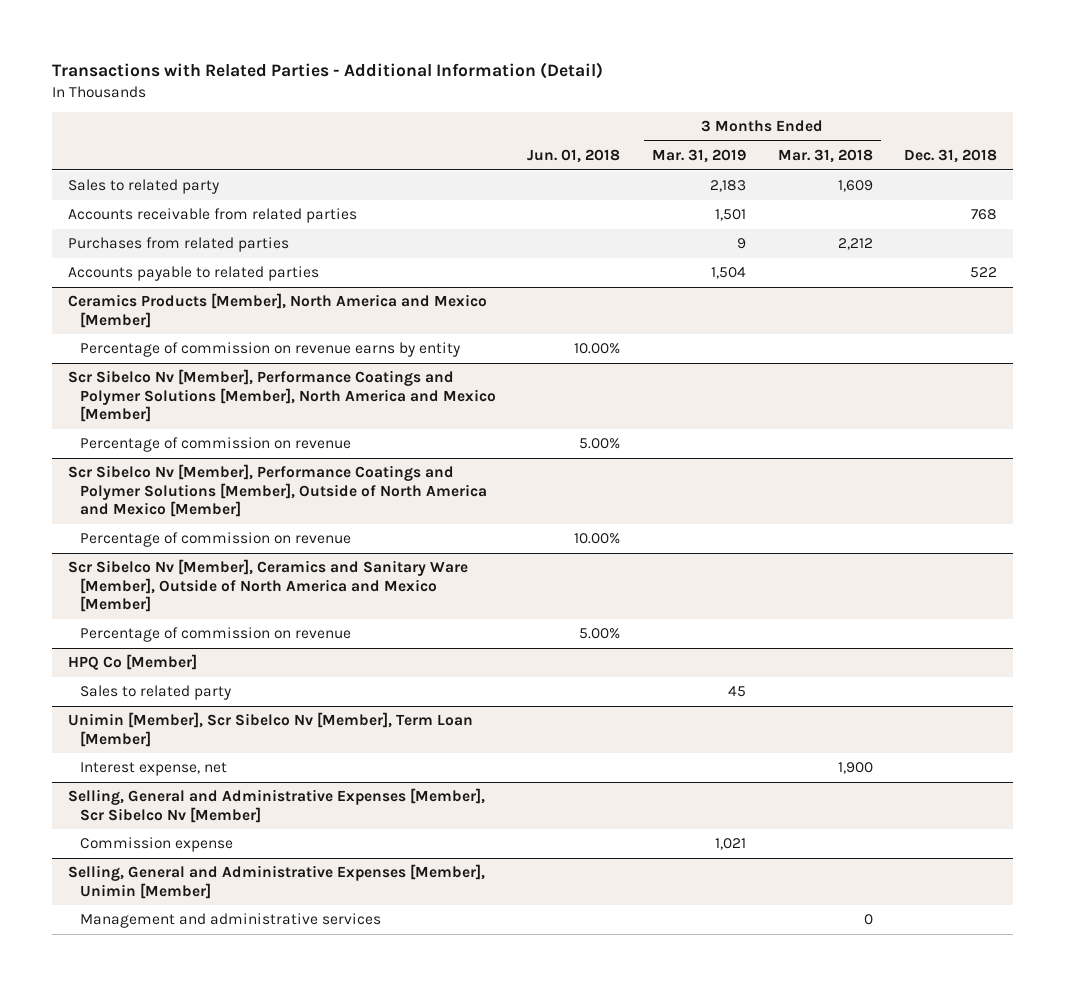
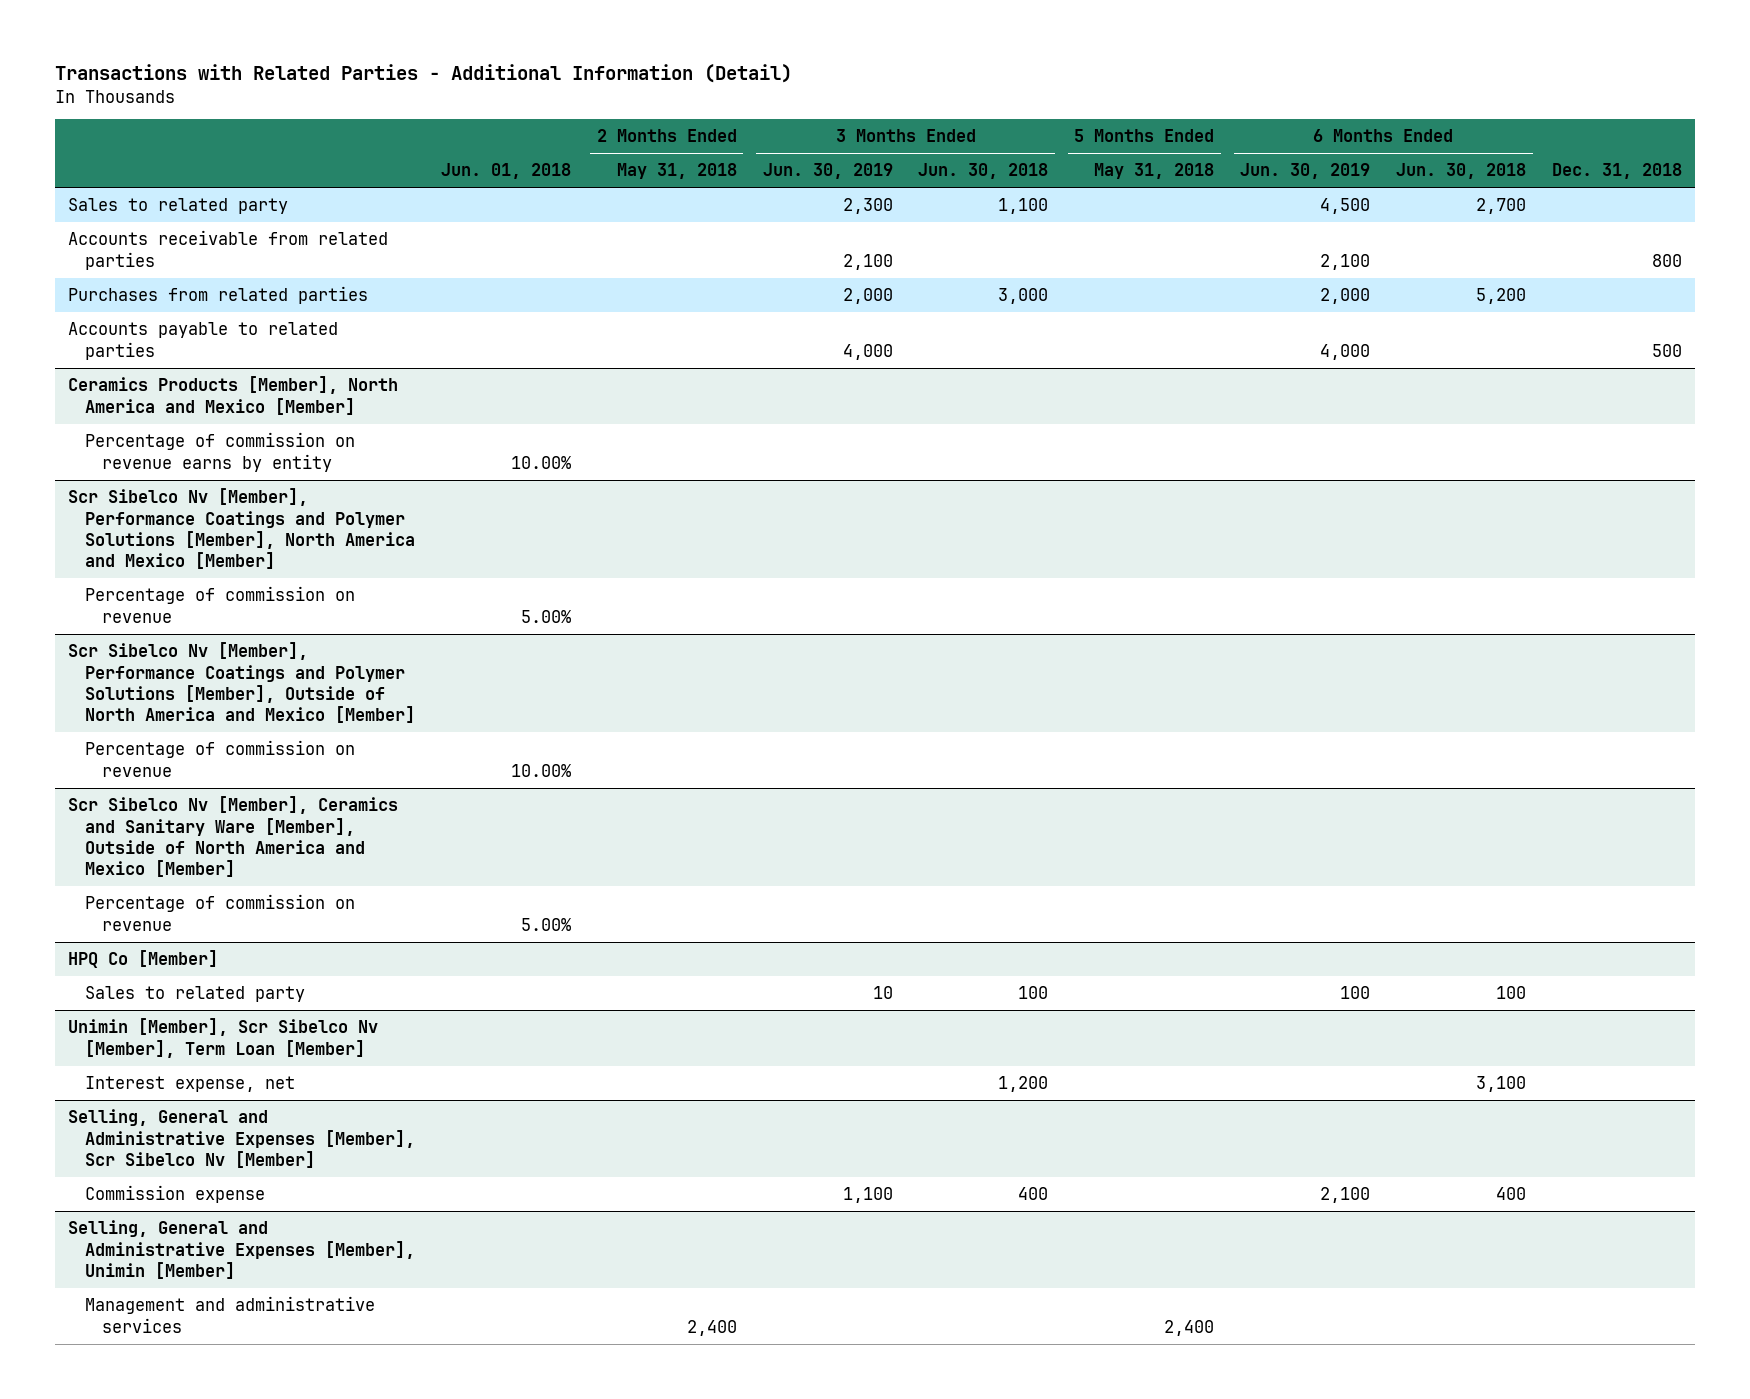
- | Jun. 01, 2018 | 3 Months Ended Mar. 31, 2019 | 3 Months Ended Mar. 31, 2018 | Dec. 31, 2018
+ | Jun. 01, 2018 | 2 Months Ended May 31, 2018 | 3 Months Ended Jun. 30, 2019 | 3 Months Ended Jun. 30, 2018 | 5 Months Ended May 31, 2018 | 6 Months Ended Jun. 30, 2019 | 6 Months Ended Jun. 30, 2018 | Dec. 31, 2018
- Accounts receivable from related parties | | 1,501 | | 768
+ Accounts receivable from related parties | | | 2,100 | | | 2,100 | | 800
- Accounts payable to related parties | | 1,504 | | 522
+ Accounts payable to related parties | | | 4,000 | | | 4,000 | | 500

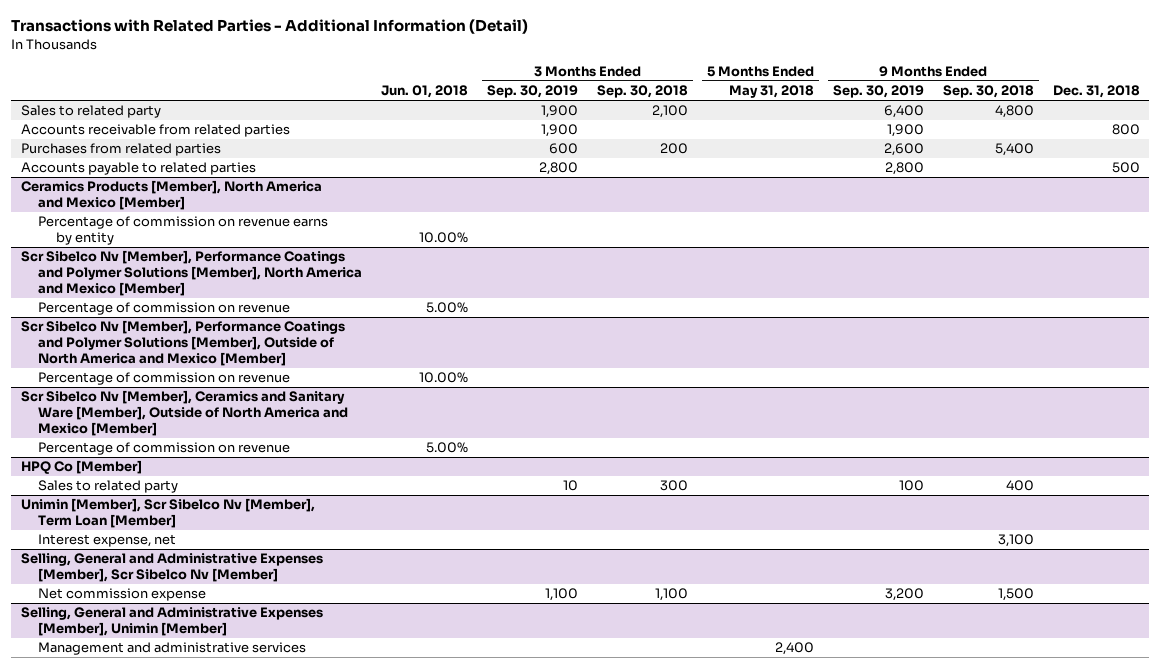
- | Jun. 01, 2018 | 2 Months Ended May 31, 2018 | 3 Months Ended Jun. 30, 2019 | 3 Months Ended Jun. 30, 2018 | 5 Months Ended May 31, 2018 | 6 Months Ended Jun. 30, 2019 | 6 Months Ended Jun. 30, 2018 | Dec. 31, 2018
+ | Jun. 01, 2018 | 3 Months Ended Sep. 30, 2019 | 3 Months Ended Sep. 30, 2018 | 5 Months Ended May 31, 2018 | 9 Months Ended Sep. 30, 2019 | 9 Months Ended Sep. 30, 2018 | Dec. 31, 2018
@ Selling, General and Administrative Expenses [Member], Scr Sibelco Nv [Member]
- Commission expense | | | 1,100 | 400 | | 2,100 | 400 |
+ Net commission expense | | 1,100 | 1,100 | | 3,200 | 1,500 |

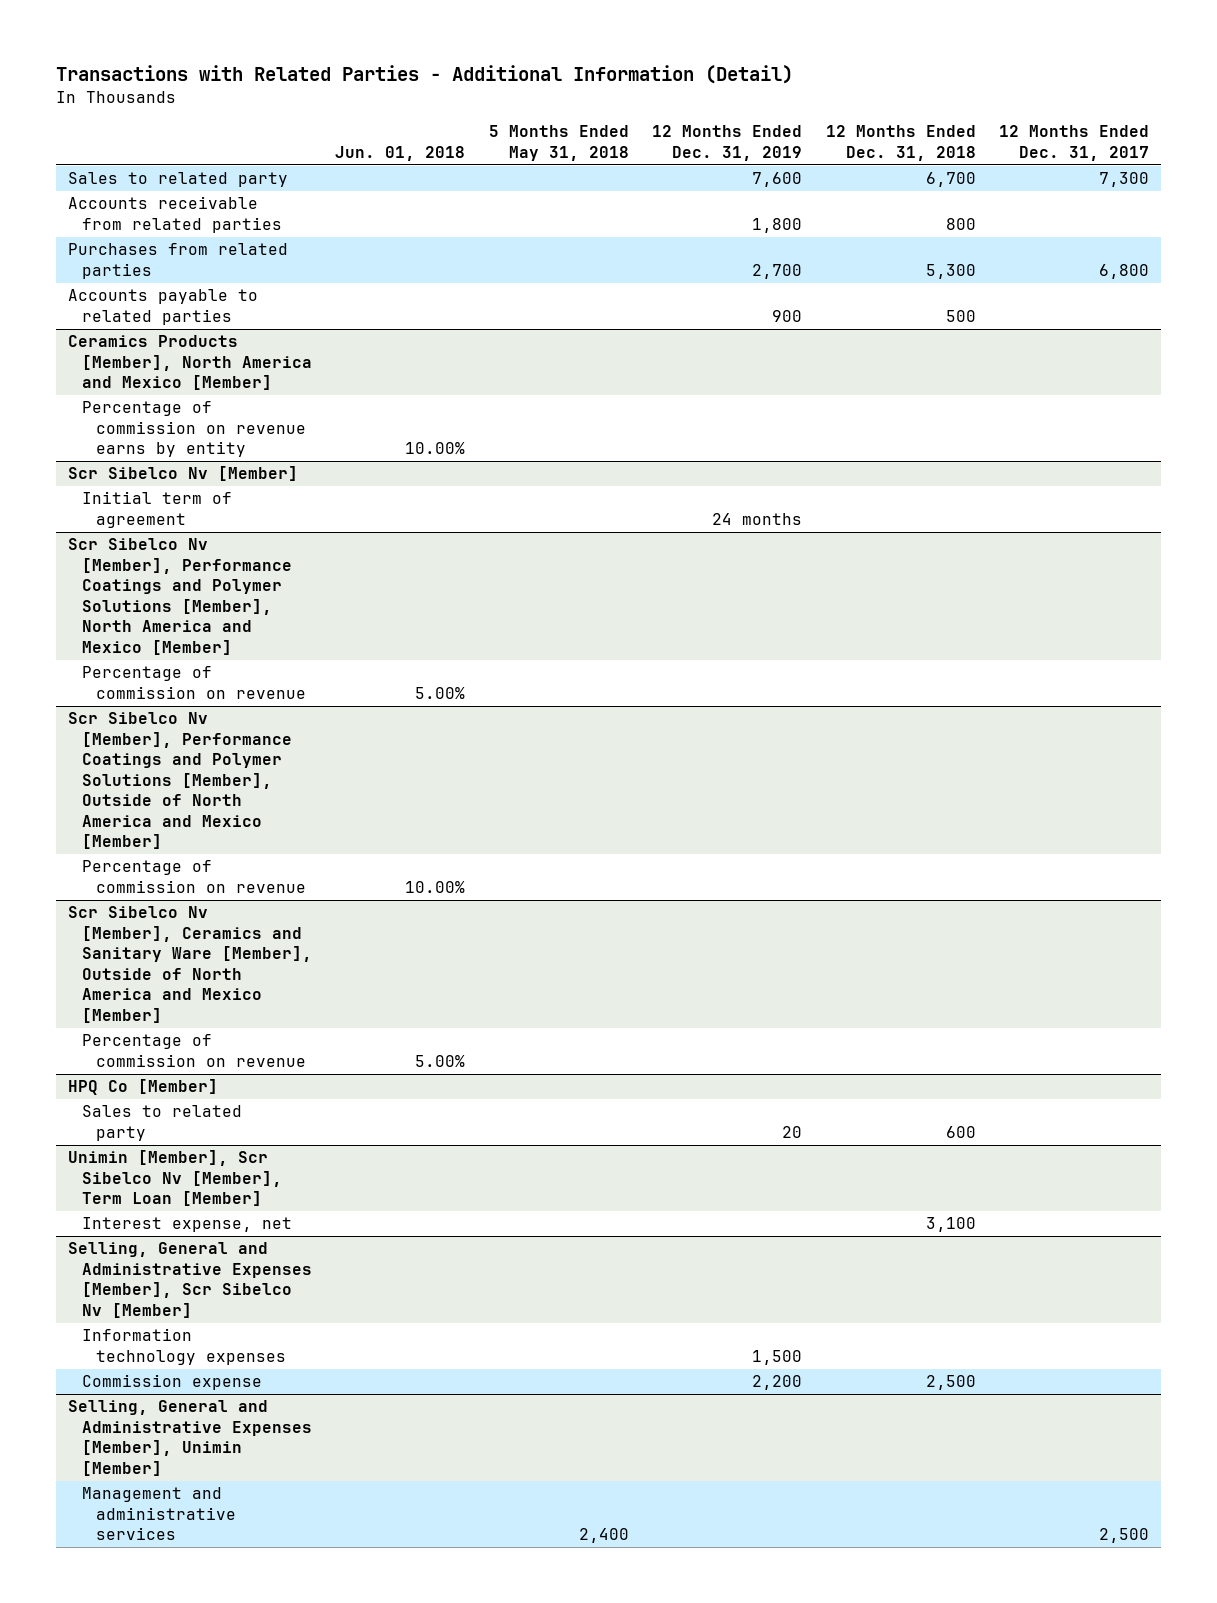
- | Jun. 01, 2018 | 3 Months Ended Sep. 30, 2019 | 3 Months Ended Sep. 30, 2018 | 5 Months Ended May 31, 2018 | 9 Months Ended Sep. 30, 2019 | 9 Months Ended Sep. 30, 2018 | Dec. 31, 2018
+ | Jun. 01, 2018 | 5 Months Ended May 31, 2018 | 12 Months Ended Dec. 31, 2019 | 12 Months Ended Dec. 31, 2018 | 12 Months Ended Dec. 31, 2017
+ Scr Sibelco Nv [Member]
+ Initial term of agreement | | | 24 months | |
@ Selling, General and Administrative Expenses [Member], Scr Sibelco Nv [Member]
- Net commission expense | | 1,100 | 1,100 | | 3,200 | 1,500 |
+ Information technology expenses | | | 1,500 | |
+ Commission expense | | | 2,200 | 2,500 |

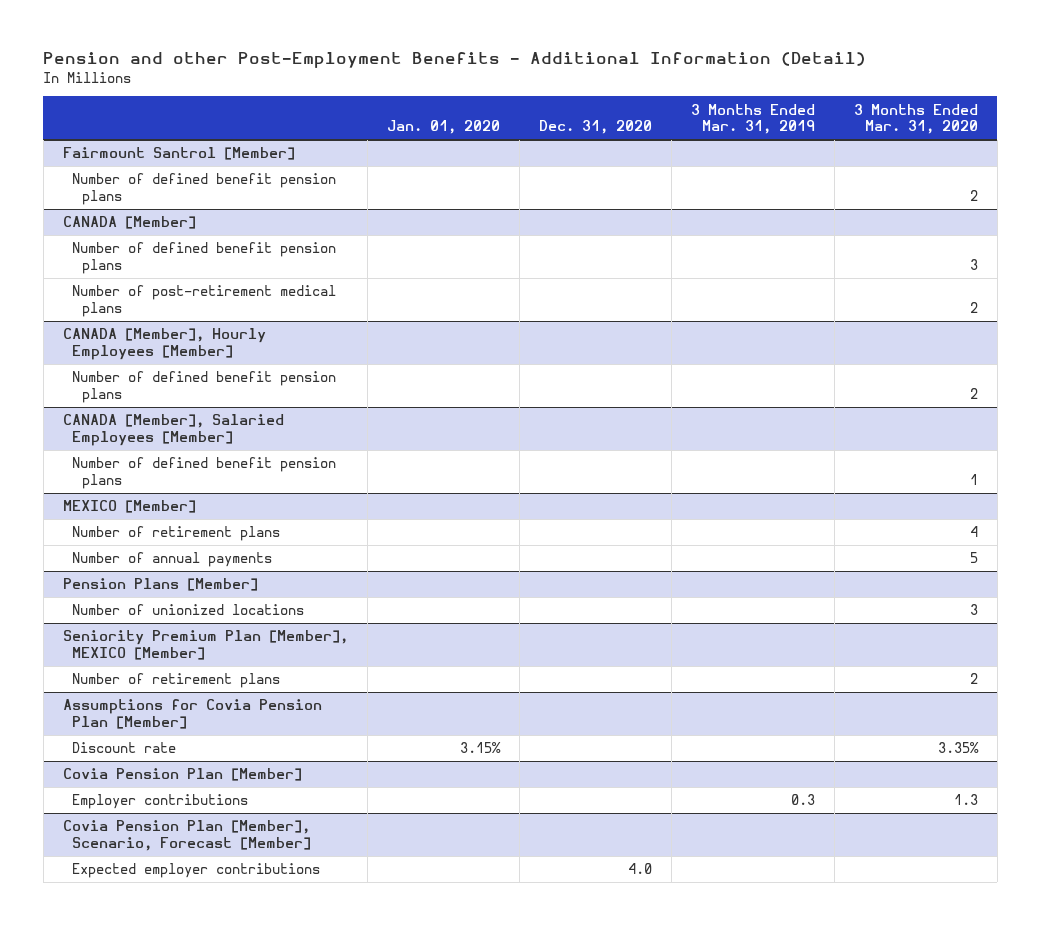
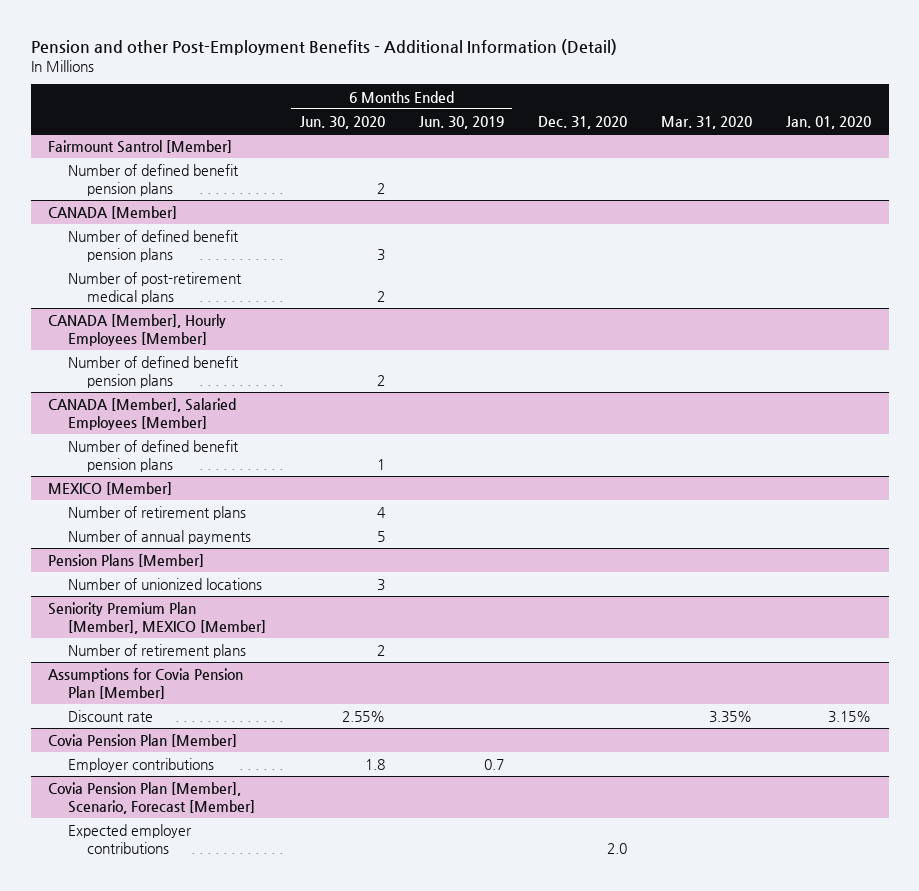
- | Jan. 01, 2020 | Dec. 31, 2020 | 3 Months Ended Mar. 31, 2019 | 3 Months Ended Mar. 31, 2020
+ | 6 Months Ended Jun. 30, 2020 | 6 Months Ended Jun. 30, 2019 | Dec. 31, 2020 | Mar. 31, 2020 | Jan. 01, 2020
@ Covia Pension Plan [Member], Scenario, Forecast [Member]
- Expected employer contributions | | 4.0 | |
+ Expected employer contributions | | | 2.0 | |

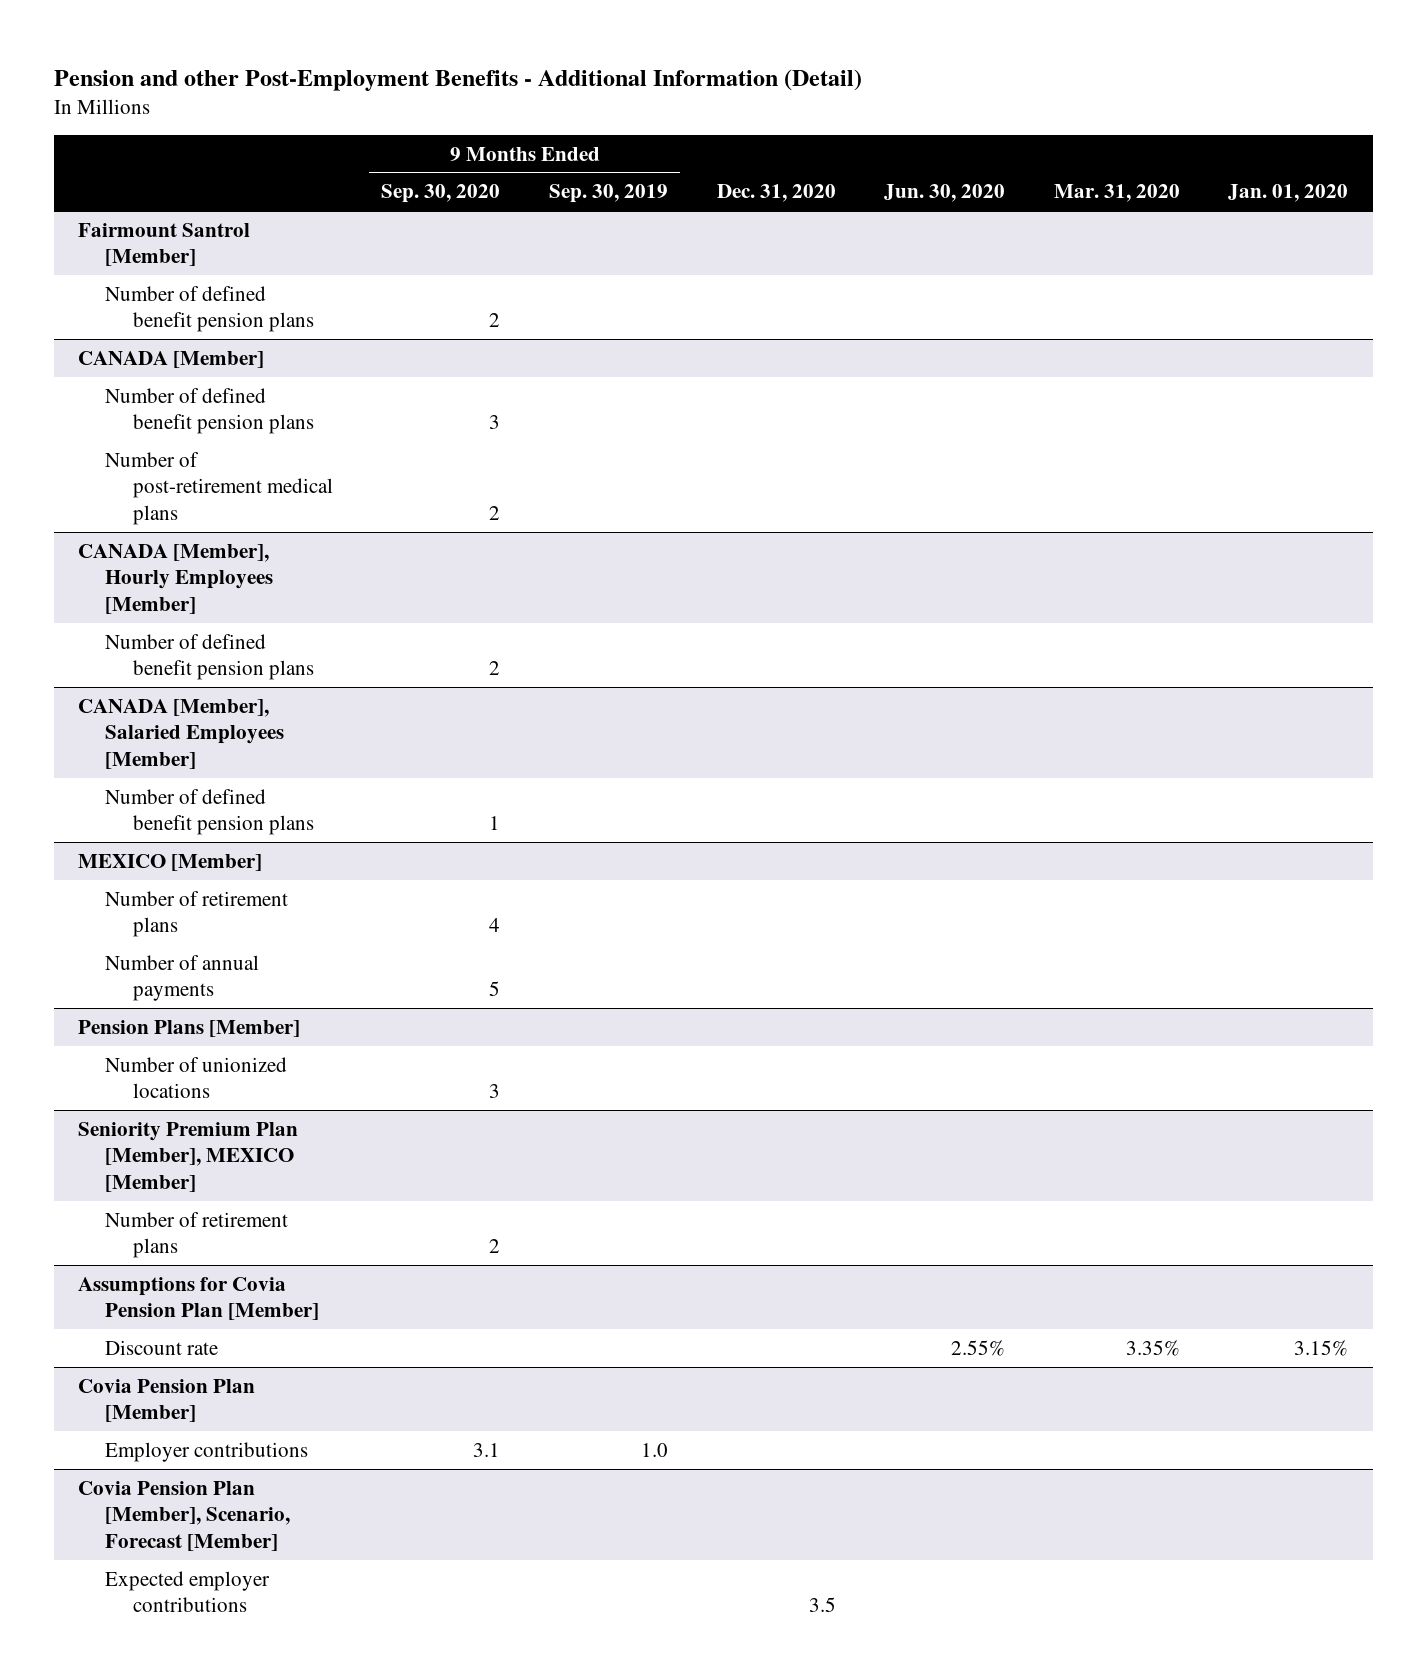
- | 6 Months Ended Jun. 30, 2020 | 6 Months Ended Jun. 30, 2019 | Dec. 31, 2020 | Mar. 31, 2020 | Jan. 01, 2020
+ | 9 Months Ended Sep. 30, 2020 | 9 Months Ended Sep. 30, 2019 | Dec. 31, 2020 | Jun. 30, 2020 | Mar. 31, 2020 | Jan. 01, 2020
@ Covia Pension Plan [Member], Scenario, Forecast [Member]
- Expected employer contributions | | | 2.0 | |
+ Expected employer contributions | | | 3.5 | | |

